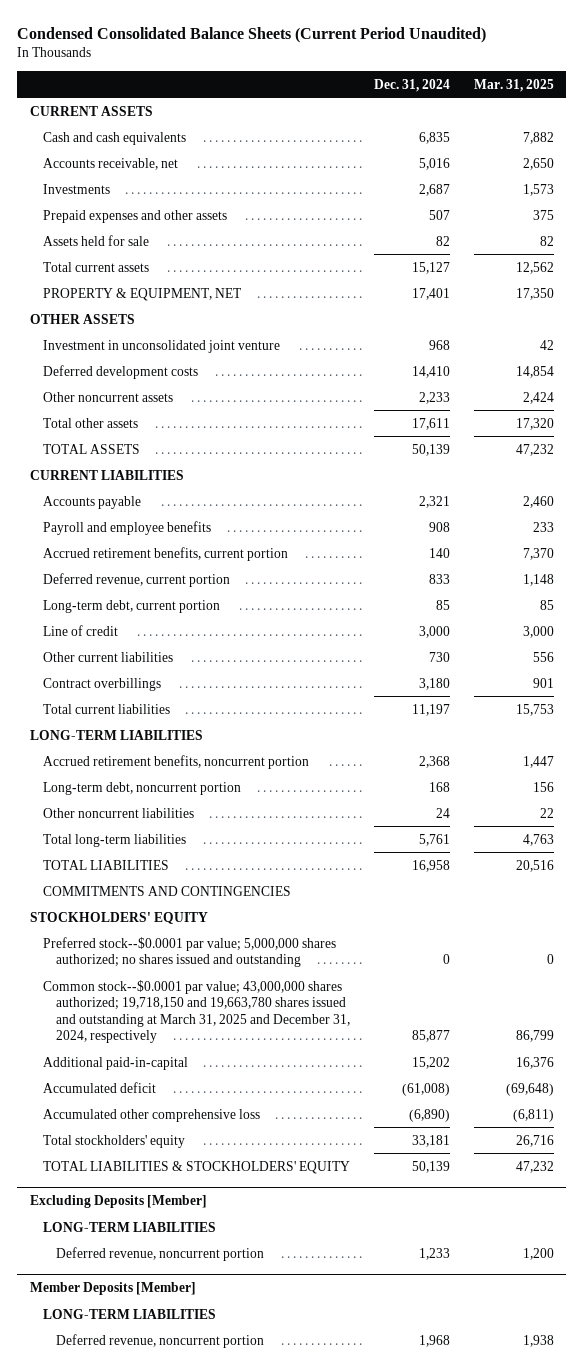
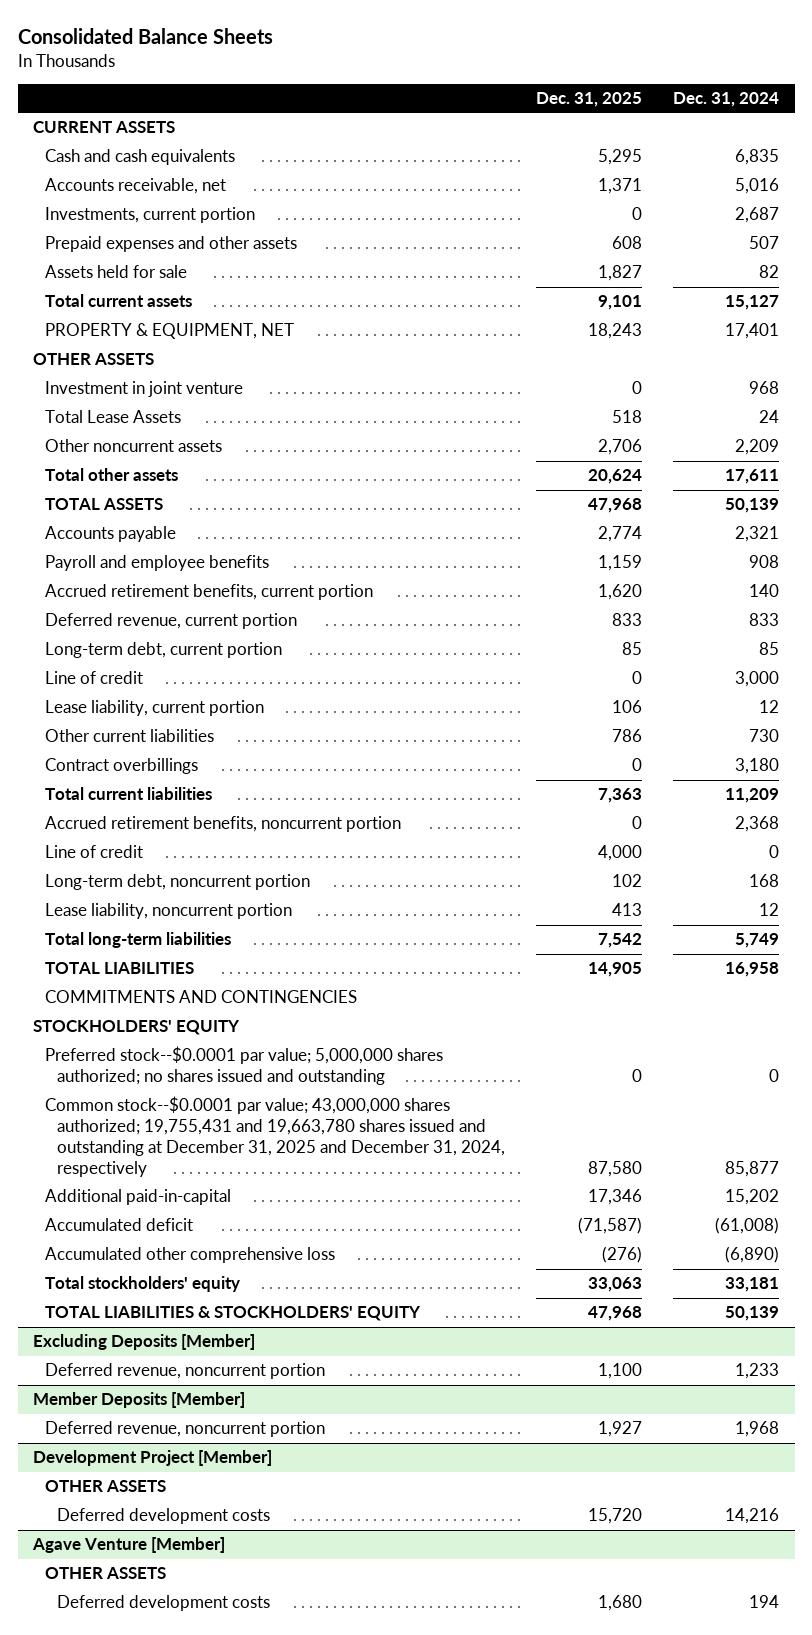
- Condensed Consolidated Balance Sheets (Current Period Unaudited)
+ Consolidated Balance Sheets
- | Dec. 31, 2024 | Mar. 31, 2025
+ | Dec. 31, 2025 | Dec. 31, 2024
- Investments | 2,687 | 1,573
+ Investments, current portion | 0 | 2,687
- Investment in unconsolidated joint venture | 968 | 42
- Deferred development costs | 14,410 | 14,854
- Other noncurrent assets | 2,233 | 2,424
+ Investment in joint venture | 0 | 968
+ Total Lease Assets | 518 | 24
+ Other noncurrent assets | 2,706 | 2,209
- CURRENT LIABILITIES
+ Lease liability, current portion | 106 | 12
- Total current liabilities | 11,197 | 15,753
- LONG-TERM LIABILITIES
+ Total current liabilities | 7,363 | 11,209
+ Line of credit | 4,000 | 0
- Other noncurrent liabilities | 24 | 22
- Total long-term liabilities | 5,761 | 4,763
+ Lease liability, noncurrent portion | 413 | 12
+ Total long-term liabilities | 7,542 | 5,749
- Common stock--$0.0001 par value; 43,000,000 shares authorized; 19,718,150 and 19,663,780 shares issued and outstanding at March 31, 2025 and December 31, 2024, respectively | 85,877 | 86,799
+ Common stock--$0.0001 par value; 43,000,000 shares authorized; 19,755,431 and 19,663,780 shares issued and outstanding at December 31, 2025 and December 31, 2024, respectively | 87,580 | 85,877
@ Excluding Deposits [Member]
- LONG-TERM LIABILITIES
@ Member Deposits [Member]
- LONG-TERM LIABILITIES
+ Development Project [Member]
+ OTHER ASSETS
+ Deferred development costs | 15,720 | 14,216
+ Agave Venture [Member]
+ OTHER ASSETS
+ Deferred development costs | 1,680 | 194

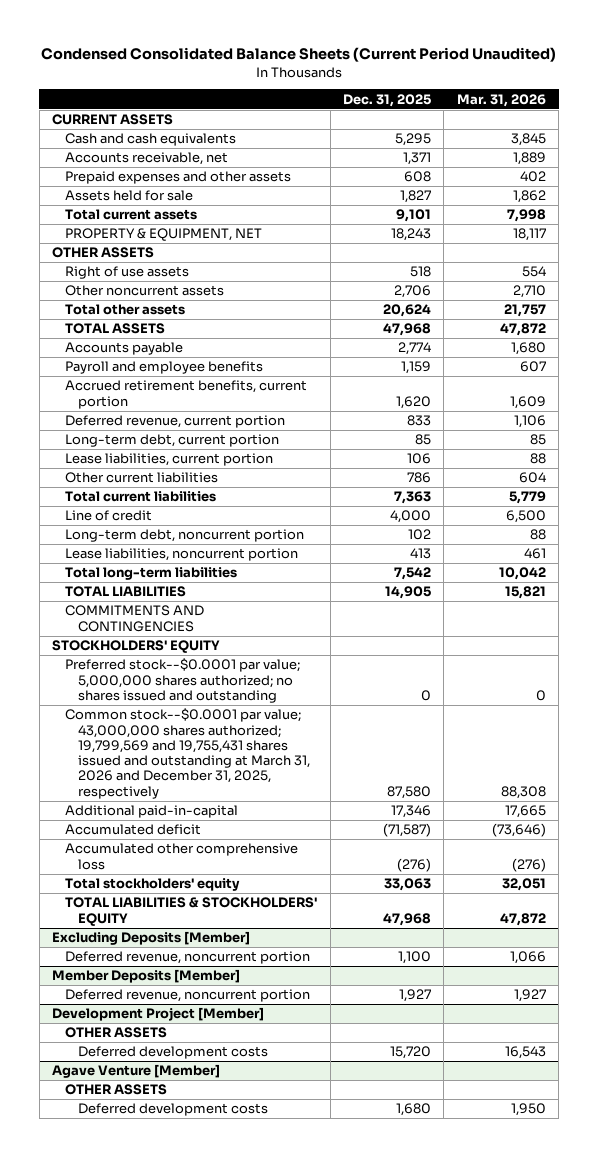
- Consolidated Balance Sheets
+ Condensed Consolidated Balance Sheets (Current Period Unaudited)
- | Dec. 31, 2025 | Dec. 31, 2024
+ | Dec. 31, 2025 | Mar. 31, 2026
- Investments, current portion | 0 | 2,687
- Investment in joint venture | 0 | 968
- Total Lease Assets | 518 | 24
+ Right of use assets | 518 | 554
- Line of credit | 0 | 3,000
- Lease liability, current portion | 106 | 12
+ Lease liabilities, current portion | 106 | 88
- Contract overbillings | 0 | 3,180
- Accrued retirement benefits, noncurrent portion | 0 | 2,368
- Lease liability, noncurrent portion | 413 | 12
+ Lease liabilities, noncurrent portion | 413 | 461
- Common stock--$0.0001 par value; 43,000,000 shares authorized; 19,755,431 and 19,663,780 shares issued and outstanding at December 31, 2025 and December 31, 2024, respectively | 87,580 | 85,877
+ Common stock--$0.0001 par value; 43,000,000 shares authorized; 19,799,569 and 19,755,431 shares issued and outstanding at March 31, 2026 and December 31, 2025, respectively | 87,580 | 88,308

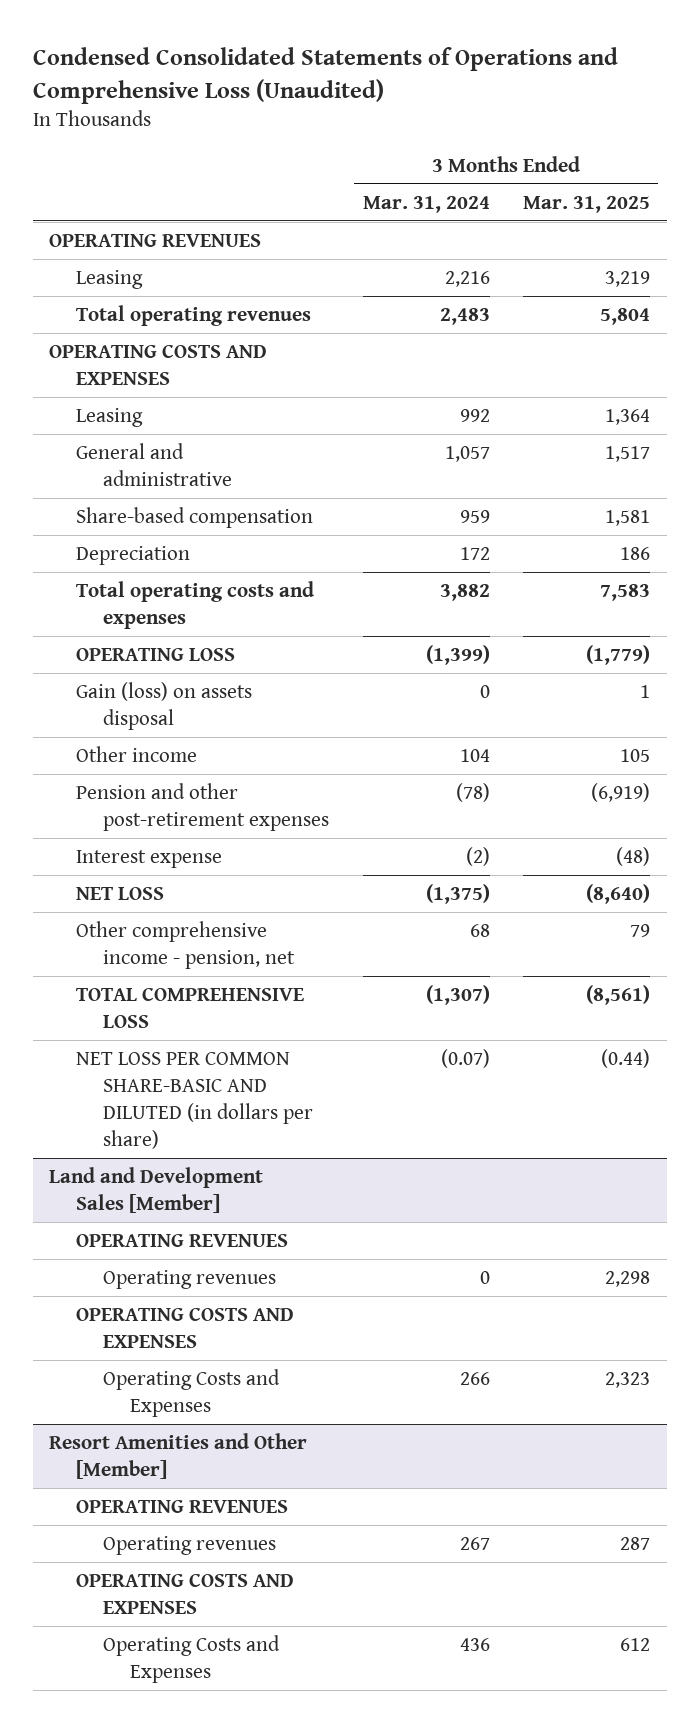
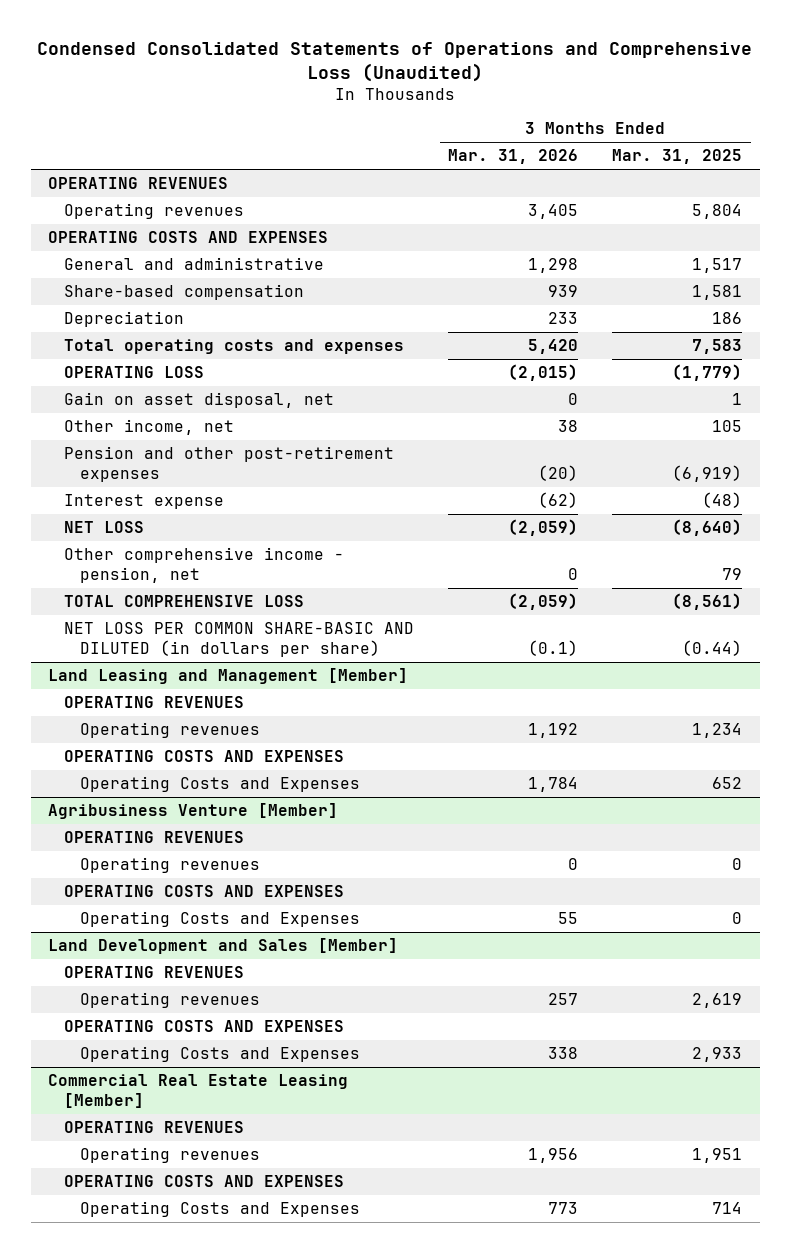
- | 3 Months Ended Mar. 31, 2024 | 3 Months Ended Mar. 31, 2025
+ | 3 Months Ended Mar. 31, 2026 | 3 Months Ended Mar. 31, 2025
- Leasing | 2,216 | 3,219
- Total operating revenues | 2,483 | 5,804
+ Operating revenues | 3,405 | 5,804
- Leasing | 992 | 1,364
- Gain (loss) on assets disposal | 0 | 1
- Other income | 104 | 105
+ Gain on asset disposal, net | 0 | 1
+ Other income, net | 38 | 105
- Land and Development Sales [Member]
+ Land Leasing and Management [Member]
- Operating revenues | 0 | 2,298
+ Operating revenues | 1,192 | 1,234
- Operating Costs and Expenses | 266 | 2,323
- Resort Amenities and Other [Member]
+ Operating Costs and Expenses | 1,784 | 652
+ Agribusiness Venture [Member]
- Operating revenues | 267 | 287
+ Operating revenues | 0 | 0
- Operating Costs and Expenses | 436 | 612
+ Operating Costs and Expenses | 55 | 0
+ Land Development and Sales [Member]
+ OPERATING REVENUES
+ Operating revenues | 257 | 2,619
+ OPERATING COSTS AND EXPENSES
+ Operating Costs and Expenses | 338 | 2,933
+ Commercial Real Estate Leasing [Member]
+ OPERATING REVENUES
+ Operating revenues | 1,956 | 1,951
+ OPERATING COSTS AND EXPENSES
+ Operating Costs and Expenses | 773 | 714

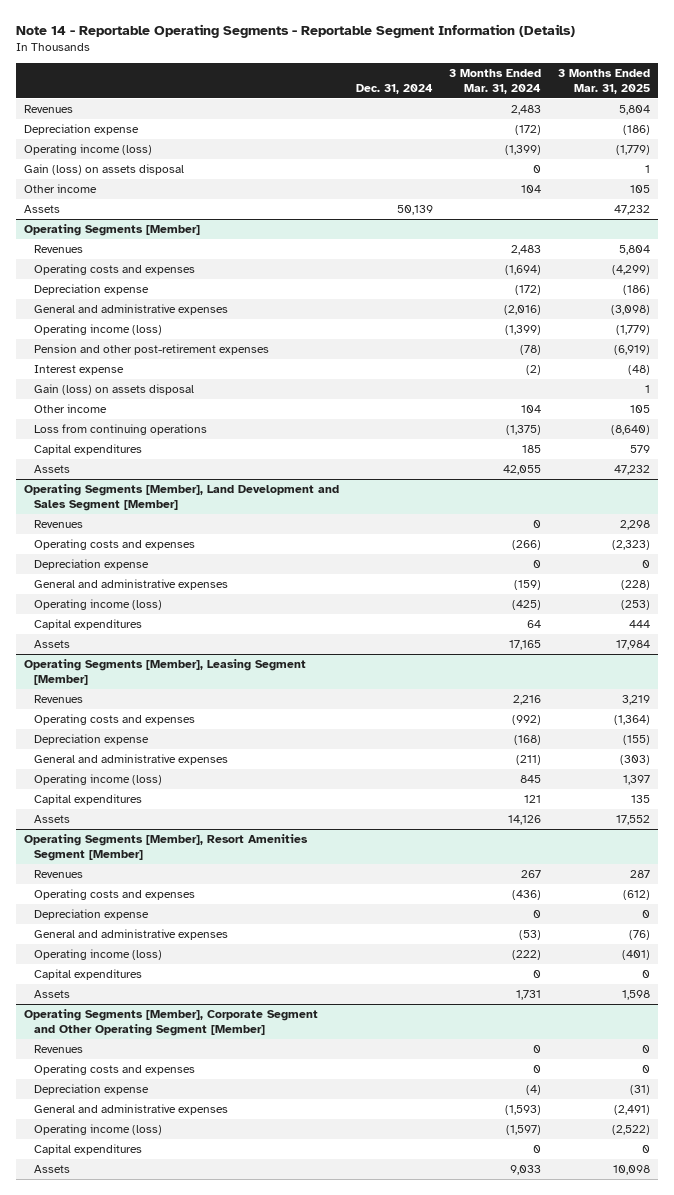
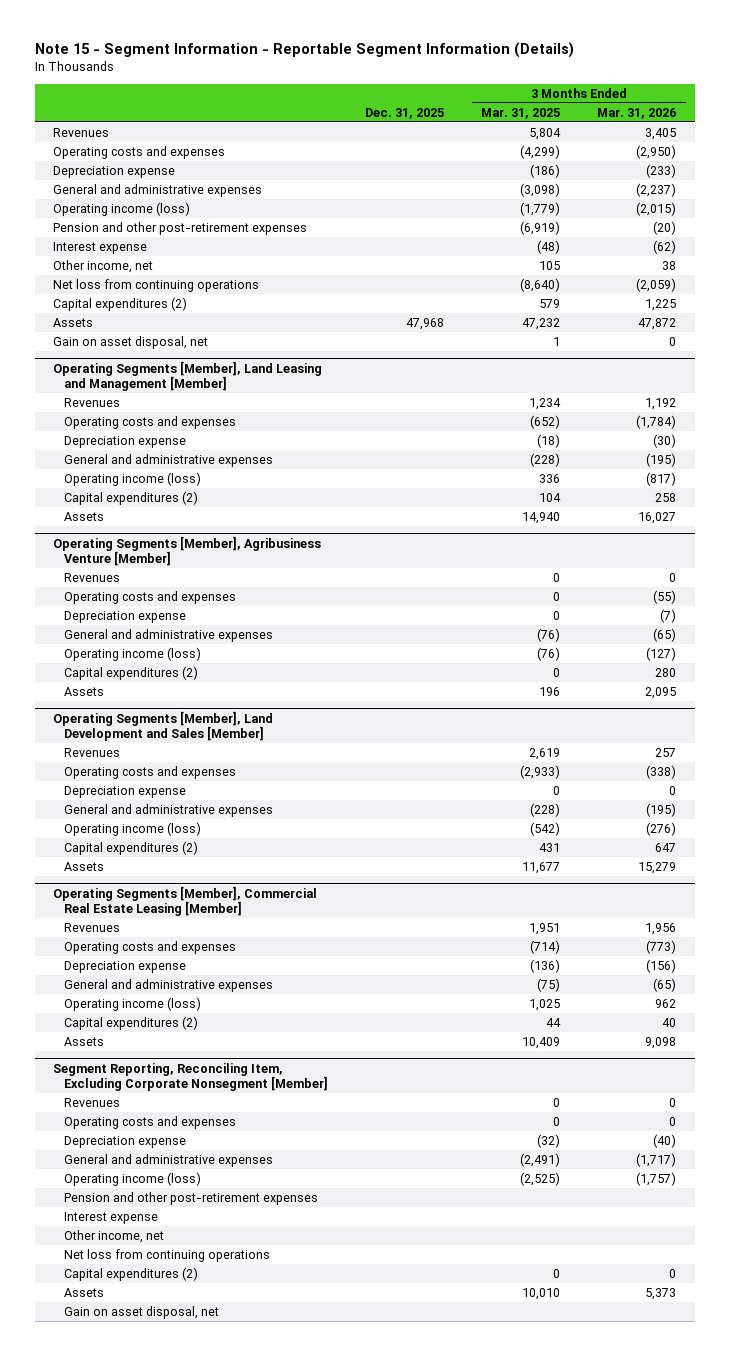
- Note 14 - Reportable Operating Segments - Reportable Segment Information (Details)
+ Note 15 - Segment Information - Reportable Segment Information (Details)
- | Dec. 31, 2024 | 3 Months Ended Mar. 31, 2024 | 3 Months Ended Mar. 31, 2025
+ | Dec. 31, 2025 | 3 Months Ended Mar. 31, 2025 | 3 Months Ended Mar. 31, 2026
- Depreciation expense | | (172) | (186)
- Operating income (loss) | | (1,399) | (1,779)
- Gain (loss) on assets disposal | | 0 | 1
- Other income | | 104 | 105
- Assets | 50,139 | | 47,232
- Operating Segments [Member]
- Revenues | | 2,483 | 5,804
- Gain (loss) on assets disposal | | | 1
- Other income | | 104 | 105
- Loss from continuing operations | | (1,375) | (8,640)
- Capital expenditures | | 185 | 579
+ Other income, net | | 105 | 38
+ Net loss from continuing operations | | (8,640) | (2,059)
+ Capital expenditures (2) | | 579 | 1,225
- Operating Segments [Member], Land Development and Sales Segment [Member]
- Revenues | | 0 | 2,298
- Operating costs and expenses | | (266) | (2,323)
- Depreciation expense | | 0 | 0
+ Gain on asset disposal, net | | 1 | 0
+ Operating Segments [Member], Land Leasing and Management [Member]
+ Revenues | | 1,234 | 1,192
+ Operating costs and expenses | | (652) | (1,784)
+ Depreciation expense | | (18) | (30)
- Operating income (loss) | | (425) | (253)
- Capital expenditures | | 64 | 444
- Assets | | 17,165 | 17,984
- Operating Segments [Member], Leasing Segment [Member]
- Revenues | | 2,216 | 3,219
- Operating costs and expenses | | (992) | (1,364)
- Depreciation expense | | (168) | (155)
- General and administrative expenses | | (211) | (303)
- Operating income (loss) | | 845 | 1,397
- Capital expenditures | | 121 | 135
- Assets | | 14,126 | 17,552
- Operating Segments [Member], Resort Amenities Segment [Member]
- Revenues | | 267 | 287
- Operating costs and expenses | | (436) | (612)
+ Operating income (loss) | | 336 | (817)
+ Capital expenditures (2) | | 104 | 258
+ Assets | | 14,940 | 16,027
+ Operating Segments [Member], Agribusiness Venture [Member]
+ Revenues | | 0 | 0
+ Operating costs and expenses | | 0 | (55)
- Operating income (loss) | | (222) | (401)
- Capital expenditures | | 0 | 0
- Assets | | 1,731 | 1,598
- Operating Segments [Member], Corporate Segment and Other Operating Segment [Member]
+ Operating income (loss) | | (76) | (127)
+ Capital expenditures (2) | | 0 | 280
+ Assets | | 196 | 2,095
+ Operating Segments [Member], Land Development and Sales [Member]
+ Revenues | | 2,619 | 257
+ Operating costs and expenses | | (2,933) | (338)
+ Depreciation expense | | 0 | 0
+ General and administrative expenses | | (228) | (195)
+ Operating income (loss) | | (542) | (276)
+ Capital expenditures (2) | | 431 | 647
+ Assets | | 11,677 | 15,279
+ Operating Segments [Member], Commercial Real Estate Leasing [Member]
+ Revenues | | 1,951 | 1,956
+ Operating costs and expenses | | (714) | (773)
+ Depreciation expense | | (136) | (156)
+ General and administrative expenses | | (75) | (65)
+ Operating income (loss) | | 1,025 | 962
+ Capital expenditures (2) | | 44 | 40
+ Assets | | 10,409 | 9,098
+ Segment Reporting, Reconciling Item, Excluding Corporate Nonsegment [Member]
- Depreciation expense | | (4) | (31)
+ Depreciation expense | | (32) | (40)
- Operating income (loss) | | (1,597) | (2,522)
- Capital expenditures | | 0 | 0
- Assets | | 9,033 | 10,098
+ Operating income (loss) | | (2,525) | (1,757)
+ Pension and other post-retirement expenses
+ Interest expense
+ Other income, net
+ Net loss from continuing operations
+ Capital expenditures (2) | | 0 | 0
+ Assets | | 10,010 | 5,373
+ Gain on asset disposal, net

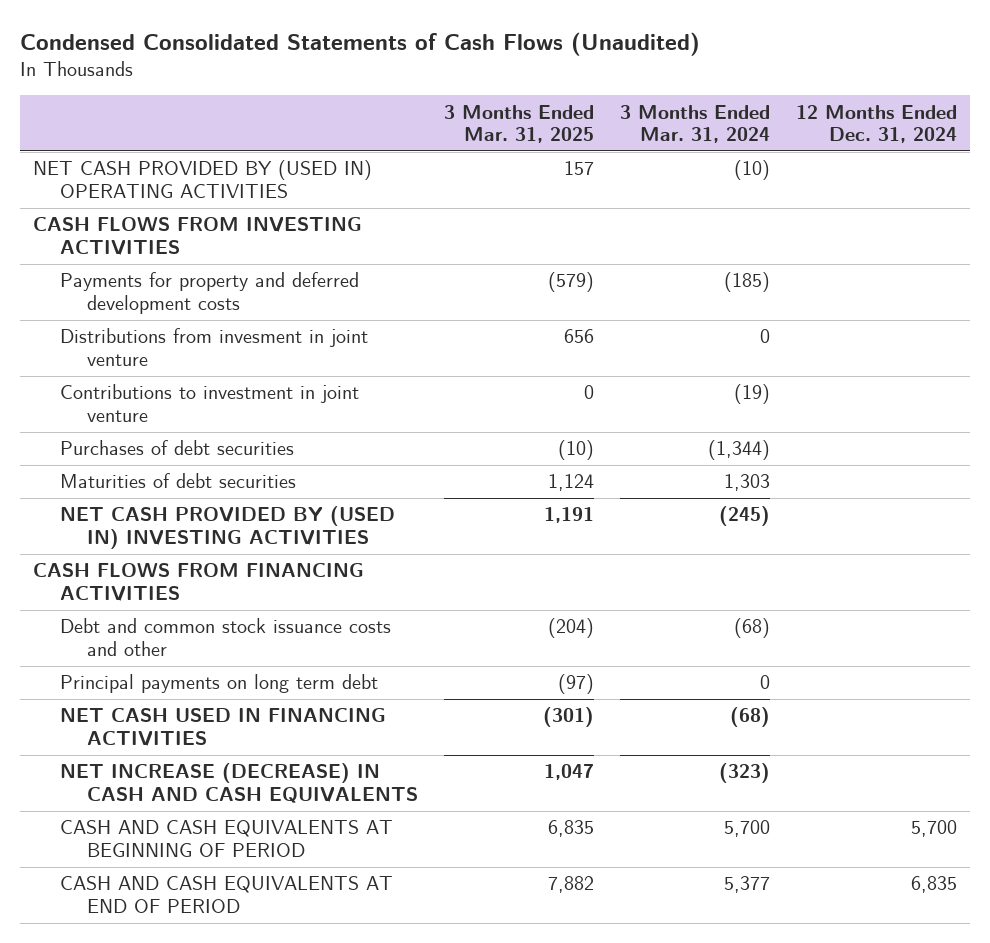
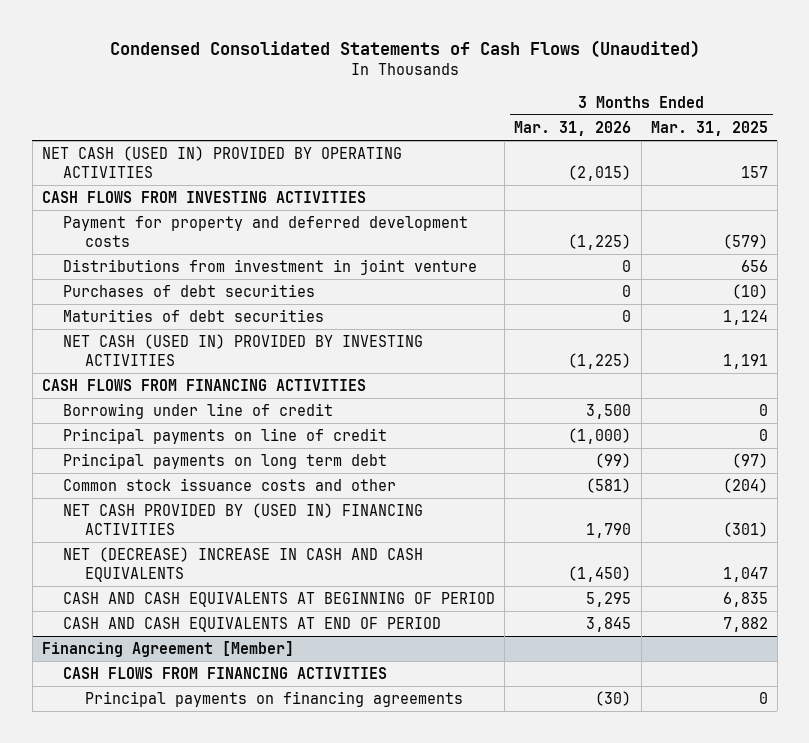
- | 3 Months Ended Mar. 31, 2025 | 3 Months Ended Mar. 31, 2024 | 12 Months Ended Dec. 31, 2024
+ | 3 Months Ended Mar. 31, 2026 | 3 Months Ended Mar. 31, 2025
- NET CASH PROVIDED BY (USED IN) OPERATING ACTIVITIES | 157 | (10) |
+ NET CASH (USED IN) PROVIDED BY OPERATING ACTIVITIES | (2,015) | 157
- Payments for property and deferred development costs | (579) | (185) |
- Distributions from invesment in joint venture | 656 | 0 |
- Contributions to investment in joint venture | 0 | (19) |
+ Payment for property and deferred development costs | (1,225) | (579)
+ Distributions from investment in joint venture | 0 | 656
- NET CASH PROVIDED BY (USED IN) INVESTING ACTIVITIES | 1,191 | (245) |
+ NET CASH (USED IN) PROVIDED BY INVESTING ACTIVITIES | (1,225) | 1,191
- Debt and common stock issuance costs and other | (204) | (68) |
+ Borrowing under line of credit | 3,500 | 0
+ Principal payments on line of credit | (1,000) | 0
- NET CASH USED IN FINANCING ACTIVITIES | (301) | (68) |
- NET INCREASE (DECREASE) IN CASH AND CASH EQUIVALENTS | 1,047 | (323) |
+ Common stock issuance costs and other | (581) | (204)
+ NET CASH PROVIDED BY (USED IN) FINANCING ACTIVITIES | 1,790 | (301)
+ NET (DECREASE) INCREASE IN CASH AND CASH EQUIVALENTS | (1,450) | 1,047
+ Financing Agreement [Member]
+ CASH FLOWS FROM FINANCING ACTIVITIES
+ Principal payments on financing agreements | (30) | 0

